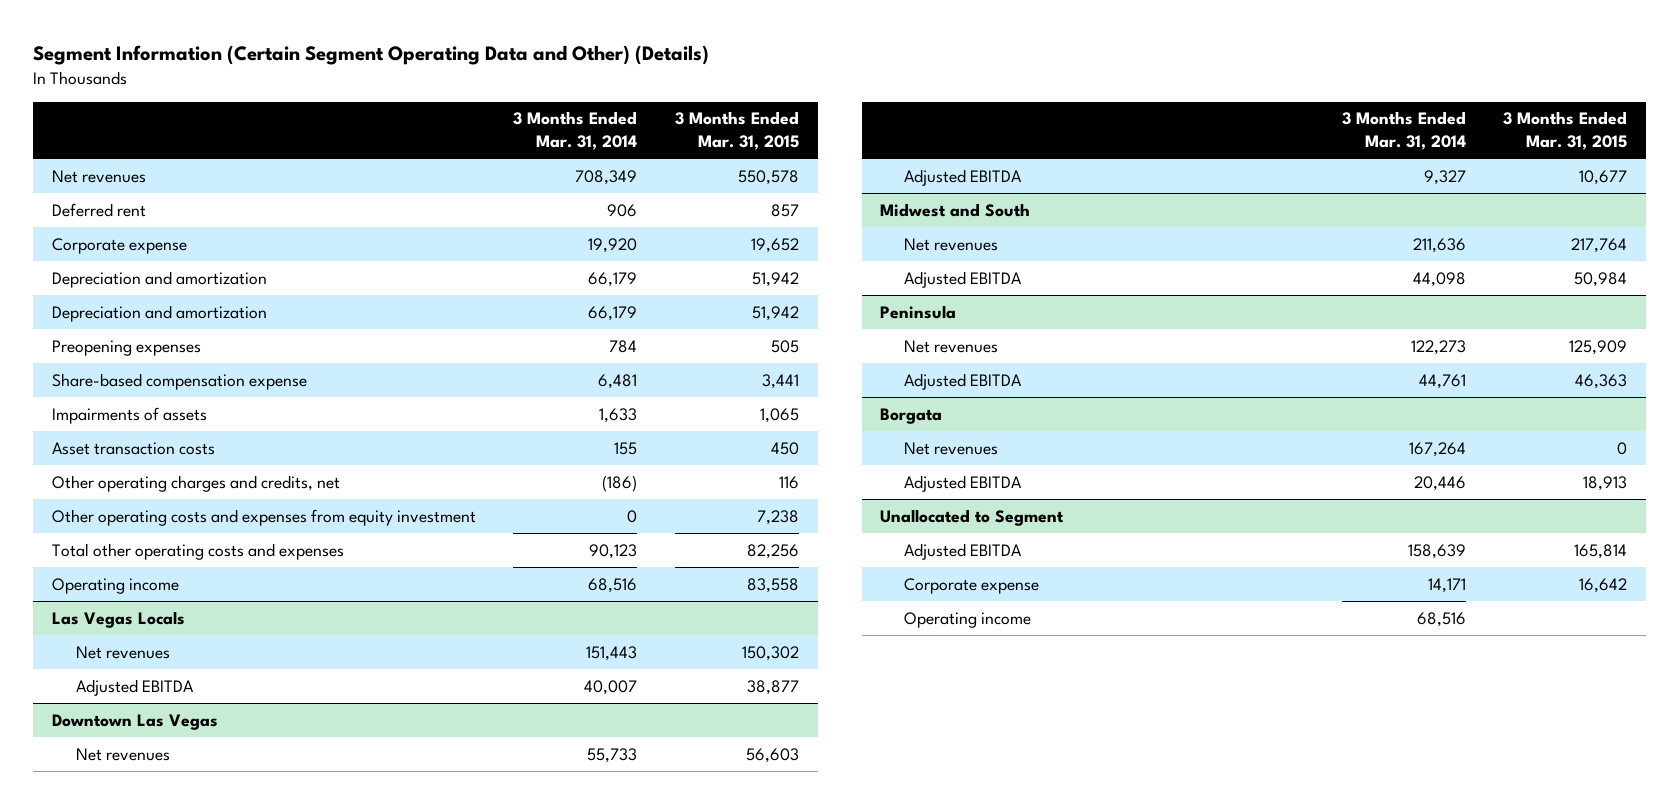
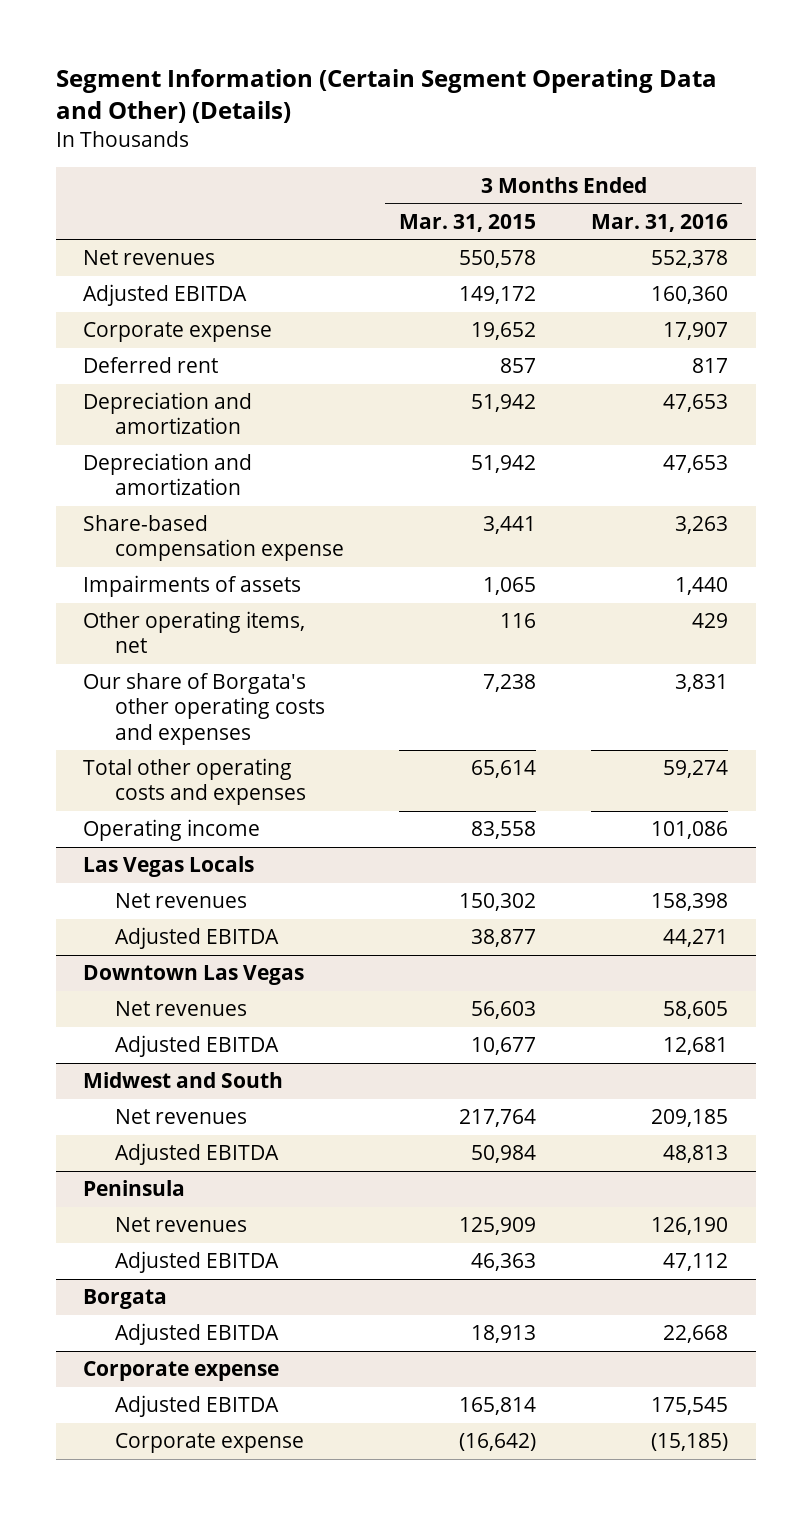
- | 3 Months Ended Mar. 31, 2014 | 3 Months Ended Mar. 31, 2015
+ | 3 Months Ended Mar. 31, 2015 | 3 Months Ended Mar. 31, 2016
+ Adjusted EBITDA | 149,172 | 160,360
moved down: Deferred rent | 857 | 817
- Preopening expenses | 784 | 505
- Asset transaction costs | 155 | 450
- Other operating charges and credits, net | (186) | 116
- Other operating costs and expenses from equity investment | 0 | 7,238
- Total other operating costs and expenses | 90,123 | 82,256
+ Other operating items, net | 116 | 429
+ Our share of Borgata's other operating costs and expenses | 7,238 | 3,831
+ Total other operating costs and expenses | 65,614 | 59,274
@ Borgata
- Net revenues | 167,264 | 0
- Unallocated to Segment
+ Corporate expense
- Corporate expense | 14,171 | 16,642
- Operating income | 68,516 |
+ Corporate expense | (16,642) | (15,185)

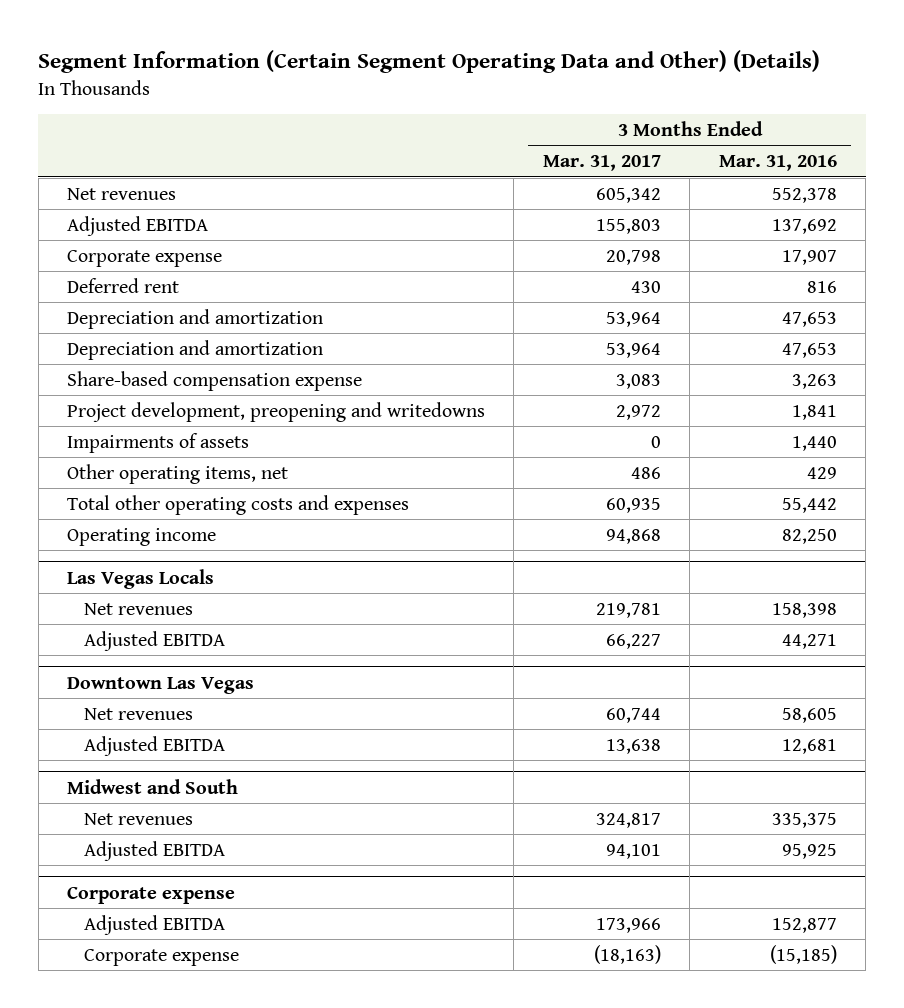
- | 3 Months Ended Mar. 31, 2015 | 3 Months Ended Mar. 31, 2016
+ | 3 Months Ended Mar. 31, 2017 | 3 Months Ended Mar. 31, 2016
- Adjusted EBITDA | 149,172 | 160,360
+ Adjusted EBITDA | 155,803 | 137,692
- Deferred rent | 857 | 817
+ Deferred rent | 430 | 816
+ Project development, preopening and writedowns | 2,972 | 1,841
- Our share of Borgata's other operating costs and expenses | 7,238 | 3,831
- Total other operating costs and expenses | 65,614 | 59,274
- Operating income | 83,558 | 101,086
+ Total other operating costs and expenses | 60,935 | 55,442
+ Operating income | 94,868 | 82,250
@ Midwest and South
- Net revenues | 217,764 | 209,185
- Adjusted EBITDA | 50,984 | 48,813
- Peninsula
- Net revenues | 125,909 | 126,190
- Adjusted EBITDA | 46,363 | 47,112
- Borgata
- Adjusted EBITDA | 18,913 | 22,668
@ Midwest and South
+ Net revenues | 324,817 | 335,375
+ Adjusted EBITDA | 94,101 | 95,925
@ Corporate expense
- Adjusted EBITDA | 165,814 | 175,545
+ Adjusted EBITDA | 173,966 | 152,877

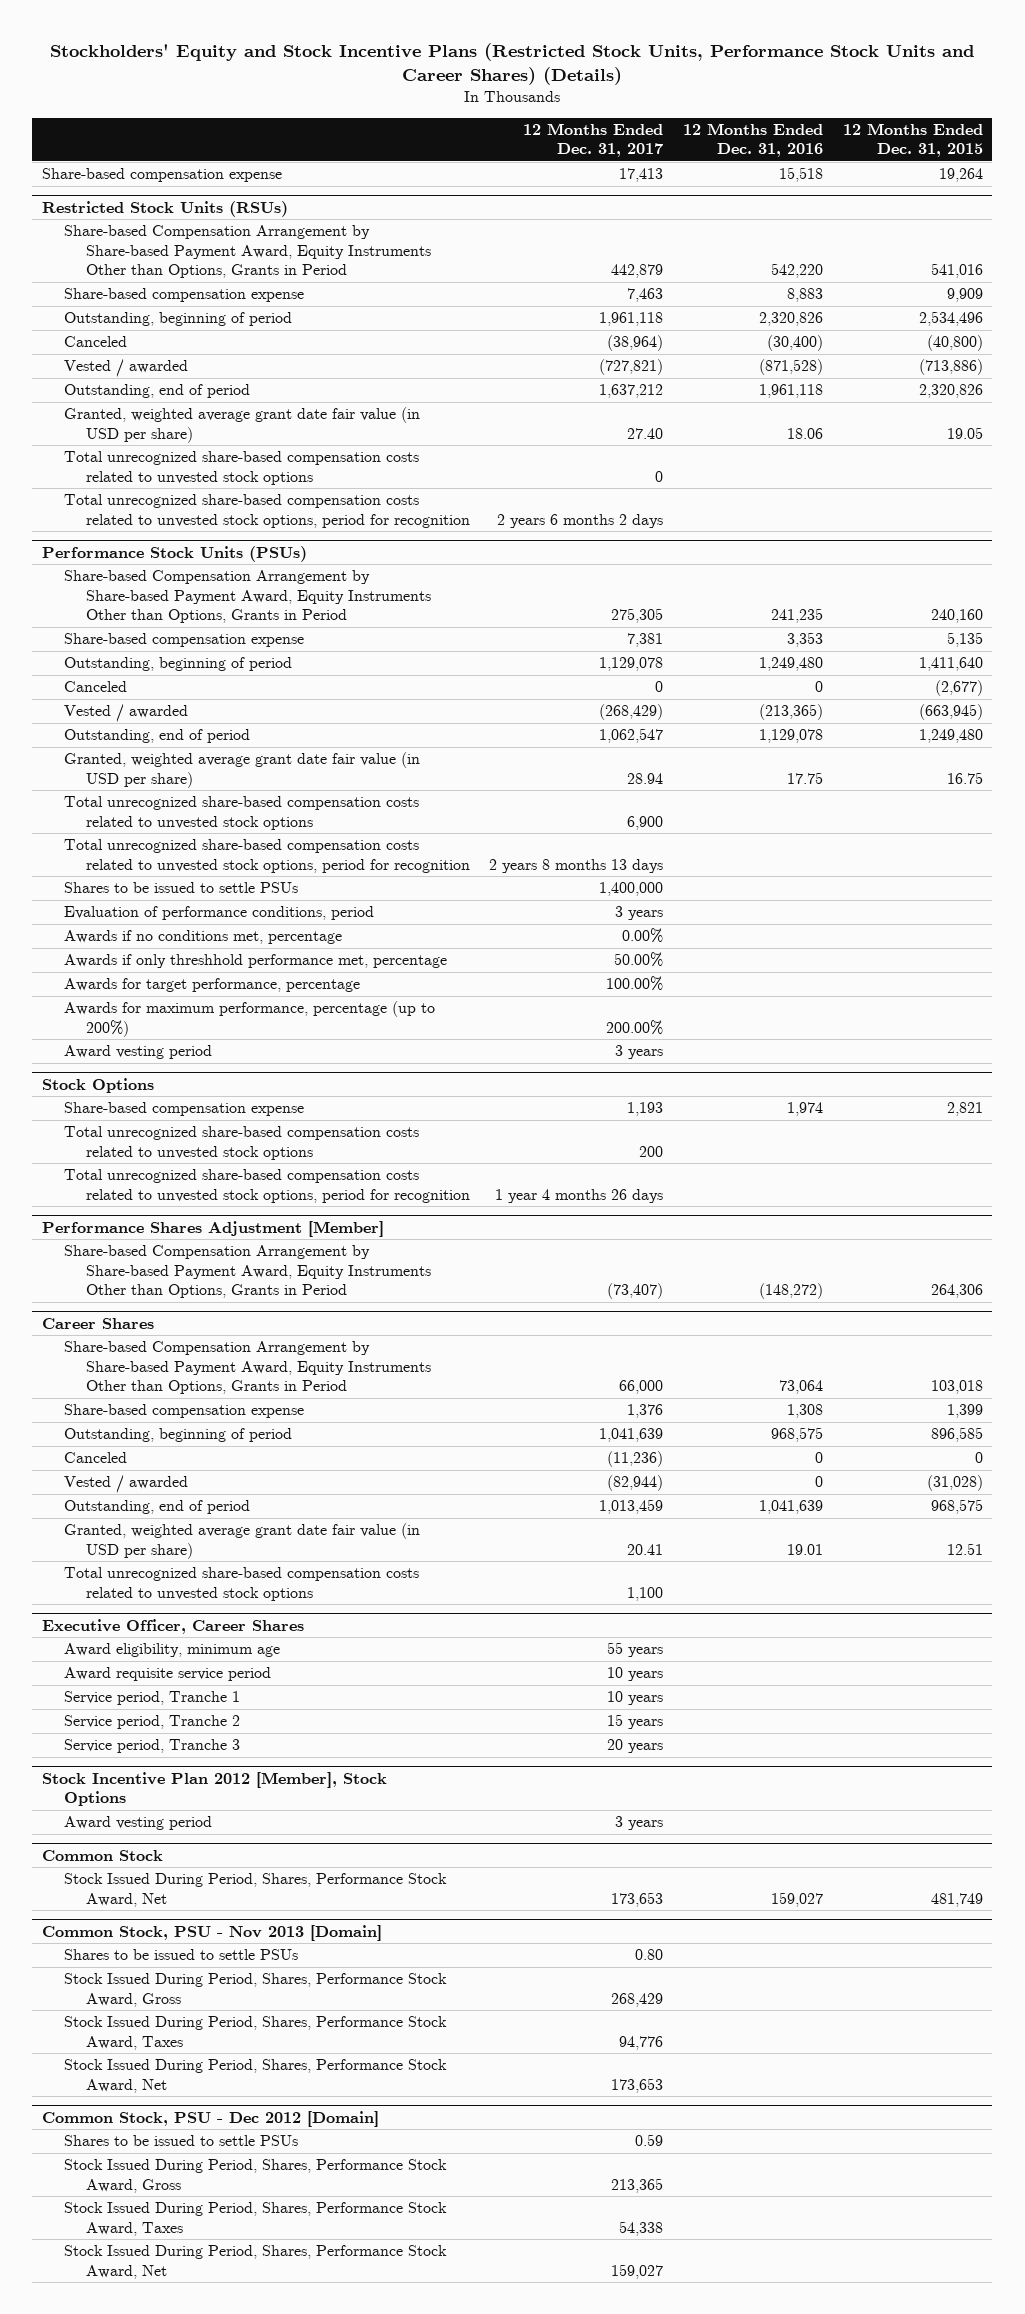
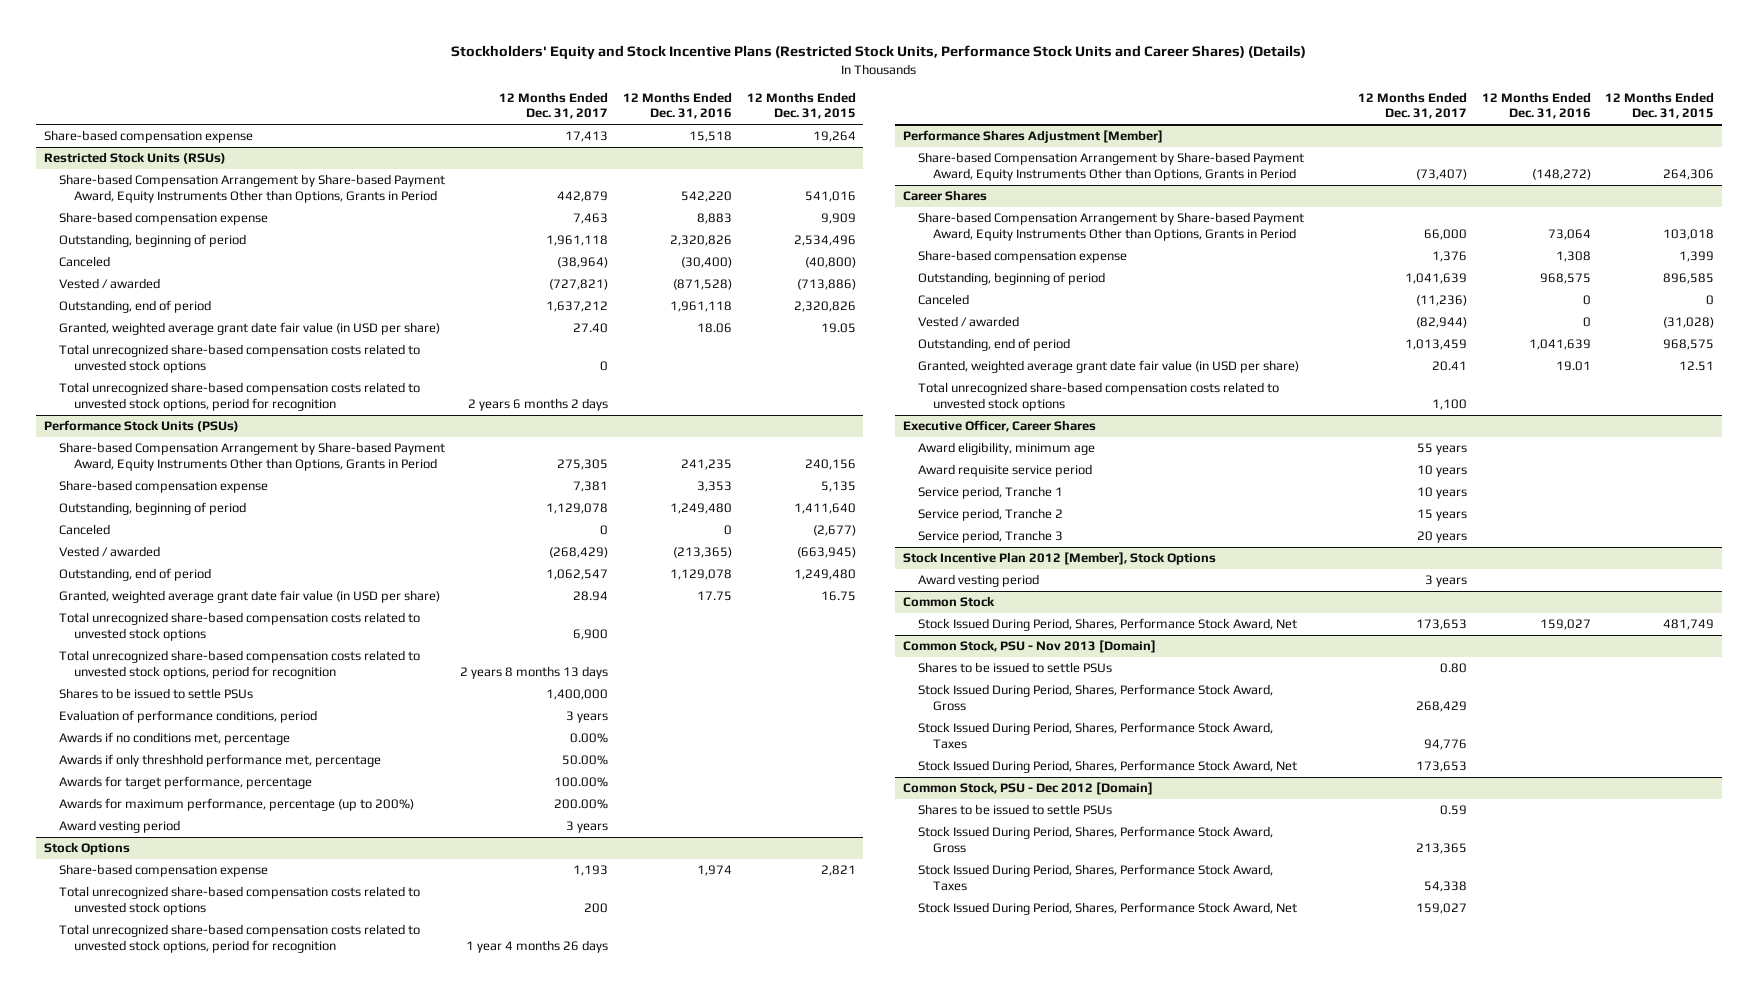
@ Performance Stock Units (PSUs)
- Share-based Compensation Arrangement by Share-based Payment Award, Equity Instruments Other than Options, Grants in Period | 275,305 | 241,235 | 240,160
+ Share-based Compensation Arrangement by Share-based Payment Award, Equity Instruments Other than Options, Grants in Period | 275,305 | 241,235 | 240,156

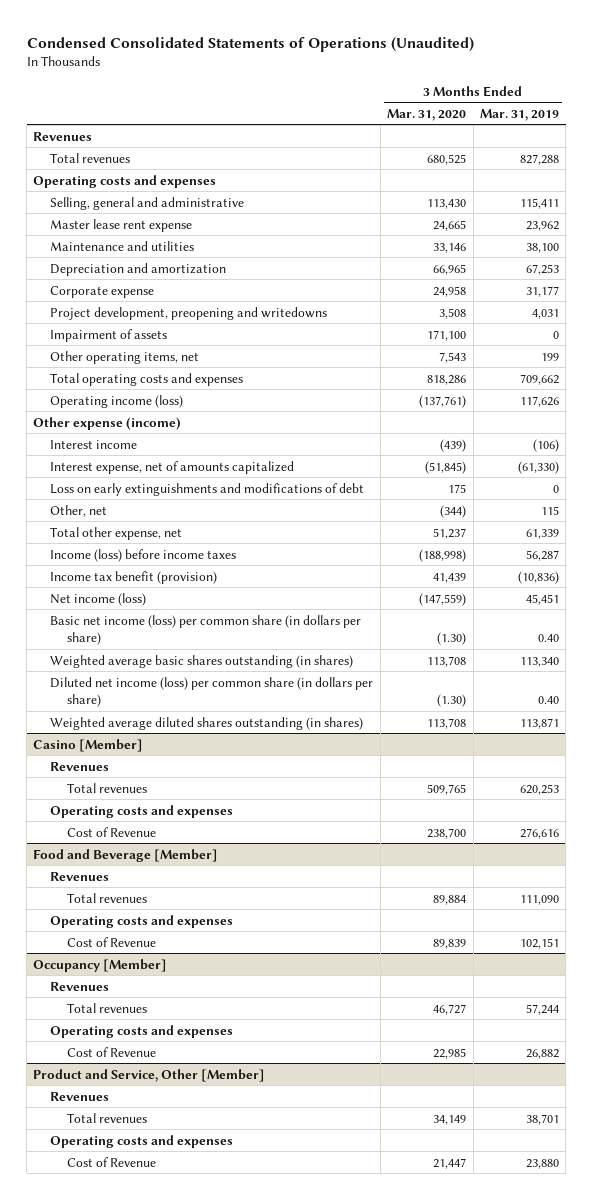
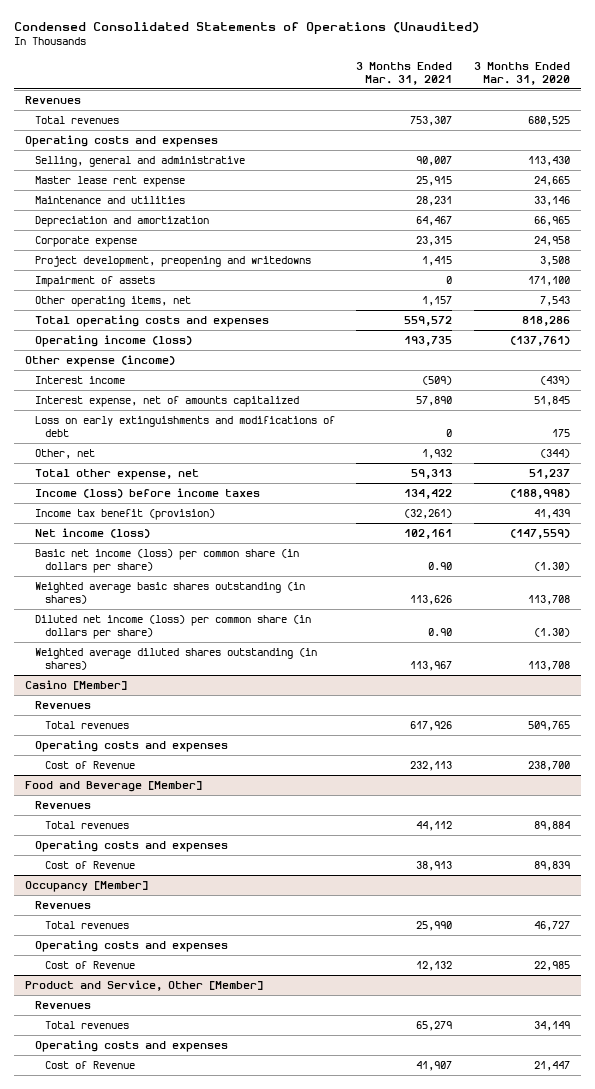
- | 3 Months Ended Mar. 31, 2020 | 3 Months Ended Mar. 31, 2019
+ | 3 Months Ended Mar. 31, 2021 | 3 Months Ended Mar. 31, 2020
- Interest expense, net of amounts capitalized | (51,845) | (61,330)
+ Interest expense, net of amounts capitalized | 57,890 | 51,845

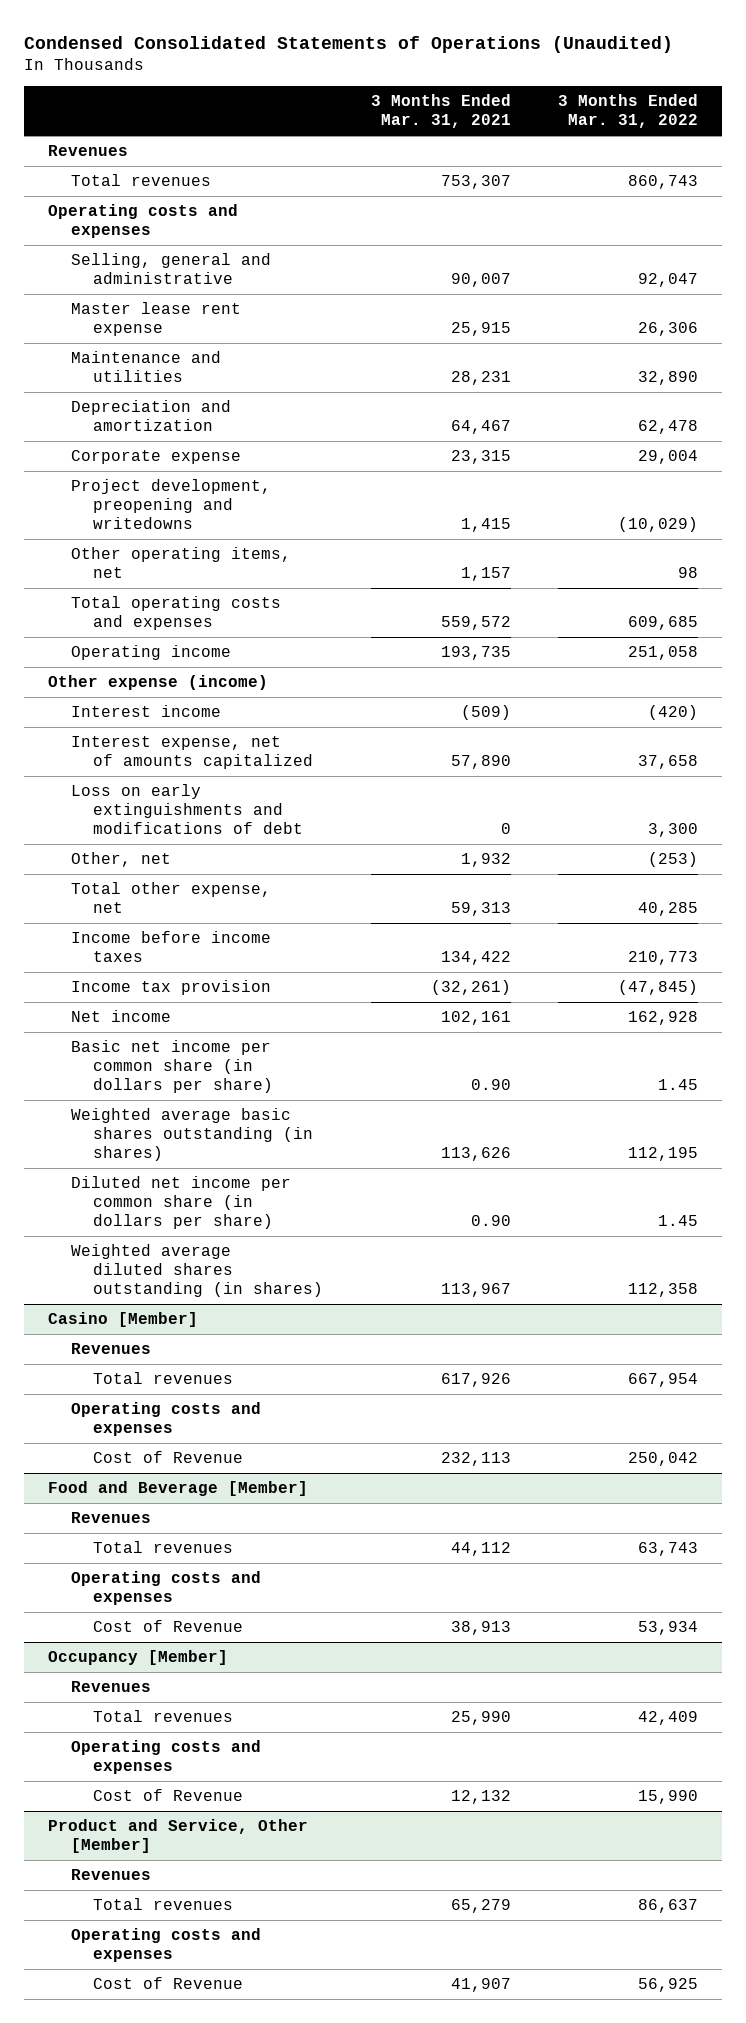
- | 3 Months Ended Mar. 31, 2021 | 3 Months Ended Mar. 31, 2020
+ | 3 Months Ended Mar. 31, 2021 | 3 Months Ended Mar. 31, 2022
- Impairment of assets | 0 | 171,100
- Operating income (loss) | 193,735 | (137,761)
+ Operating income | 193,735 | 251,058
- Income (loss) before income taxes | 134,422 | (188,998)
- Income tax benefit (provision) | (32,261) | 41,439
- Net income (loss) | 102,161 | (147,559)
- Basic net income (loss) per common share (in dollars per share) | 0.90 | (1.30)
+ Income before income taxes | 134,422 | 210,773
+ Income tax provision | (32,261) | (47,845)
+ Net income | 102,161 | 162,928
+ Basic net income per common share (in dollars per share) | 0.90 | 1.45
- Diluted net income (loss) per common share (in dollars per share) | 0.90 | (1.30)
+ Diluted net income per common share (in dollars per share) | 0.90 | 1.45

